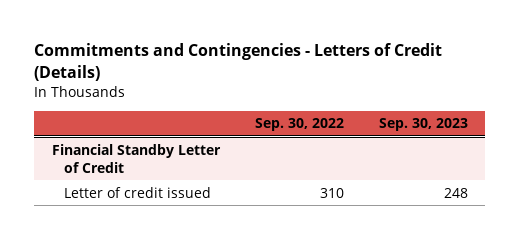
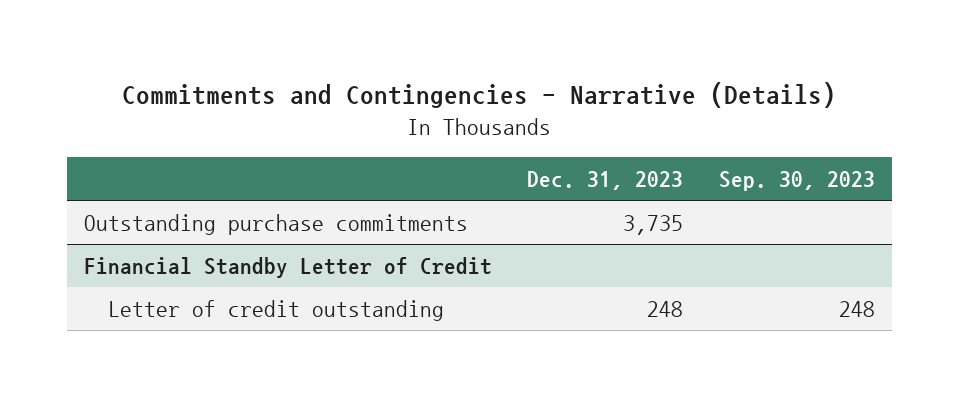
- Commitments and Contingencies - Letters of Credit (Details)
+ Commitments and Contingencies - Narrative (Details)
- | Sep. 30, 2022 | Sep. 30, 2023
+ | Dec. 31, 2023 | Sep. 30, 2023
+ Outstanding purchase commitments | 3,735 |
@ Financial Standby Letter of Credit
- Letter of credit issued | 310 | 248
+ Letter of credit outstanding | 248 | 248

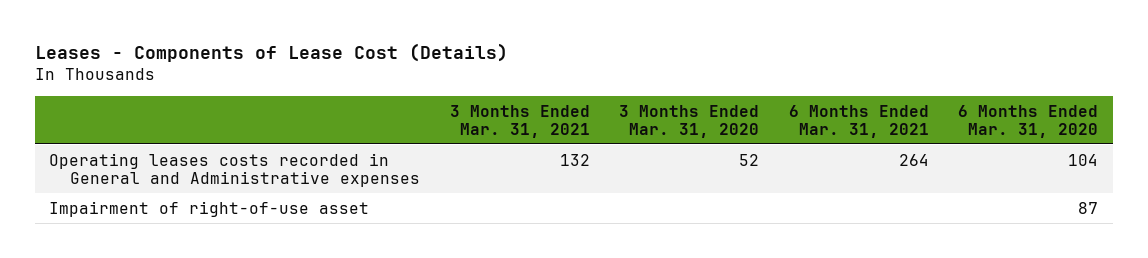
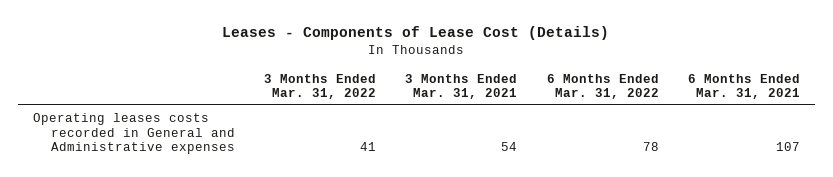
- | 3 Months Ended Mar. 31, 2021 | 3 Months Ended Mar. 31, 2020 | 6 Months Ended Mar. 31, 2021 | 6 Months Ended Mar. 31, 2020
+ | 3 Months Ended Mar. 31, 2022 | 3 Months Ended Mar. 31, 2021 | 6 Months Ended Mar. 31, 2022 | 6 Months Ended Mar. 31, 2021
- Operating leases costs recorded in General and Administrative expenses | 132 | 52 | 264 | 104
- Impairment of right-of-use asset | | | | 87
+ Operating leases costs recorded in General and Administrative expenses | 41 | 54 | 78 | 107

